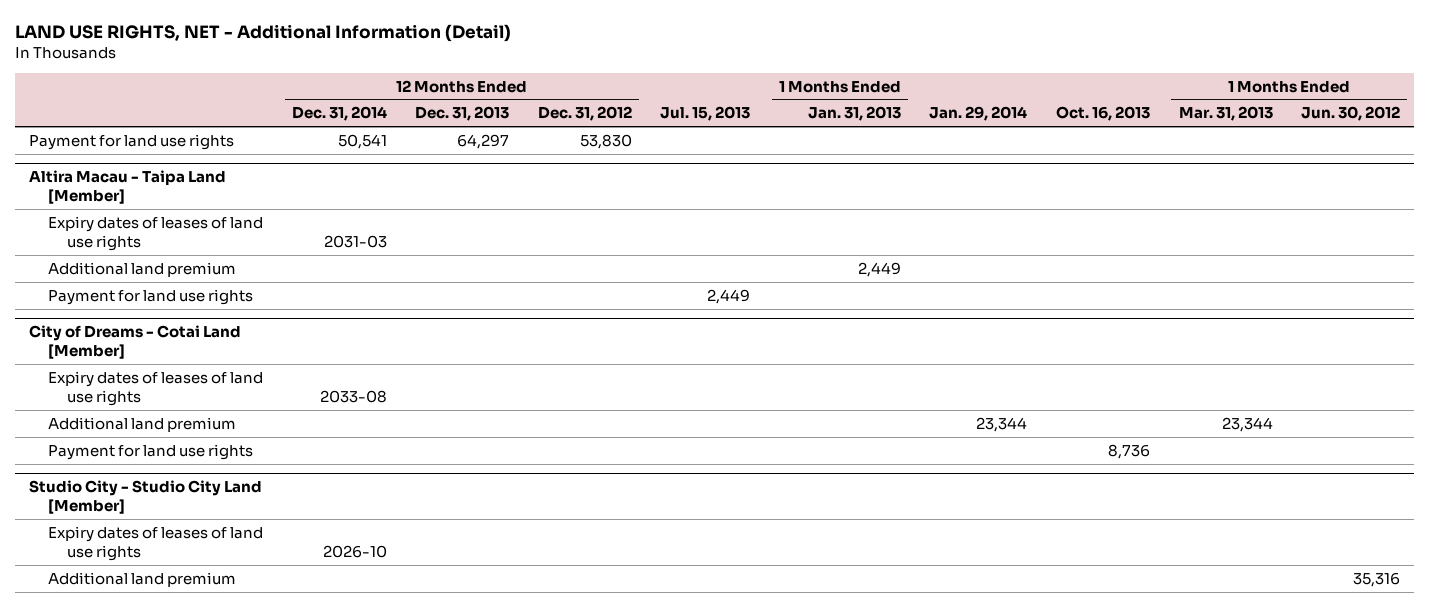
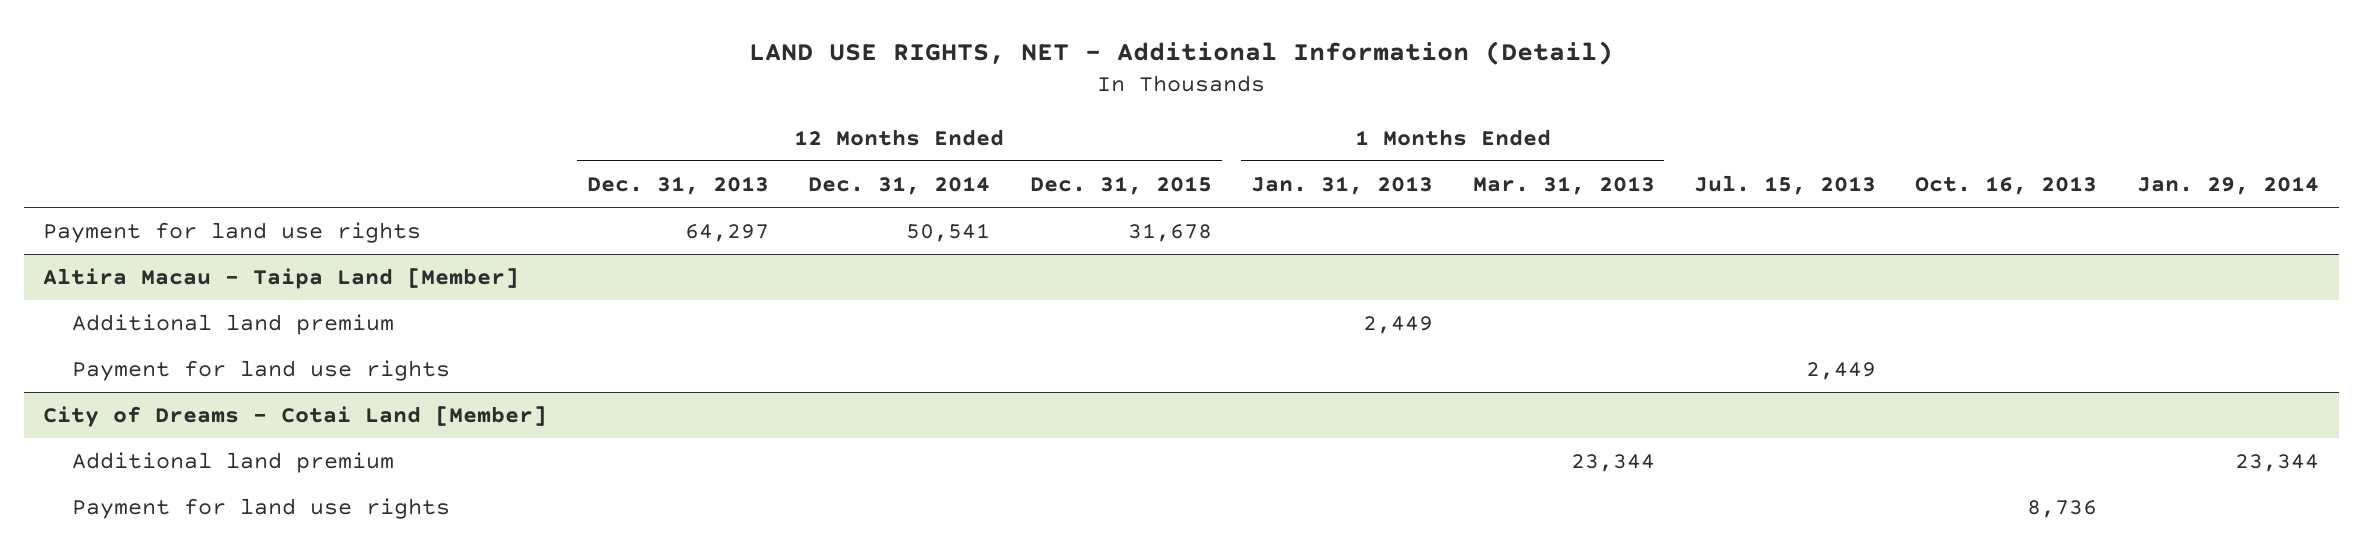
- | 12 Months Ended Dec. 31, 2014 | 12 Months Ended Dec. 31, 2013 | 12 Months Ended Dec. 31, 2012 | Jul. 15, 2013 | 1 Months Ended Jan. 31, 2013 | Jan. 29, 2014 | Oct. 16, 2013 | 1 Months Ended Mar. 31, 2013 | 1 Months Ended Jun. 30, 2012
+ | 12 Months Ended Dec. 31, 2013 | 12 Months Ended Dec. 31, 2014 | 12 Months Ended Dec. 31, 2015 | 1 Months Ended Jan. 31, 2013 | 1 Months Ended Mar. 31, 2013 | Jul. 15, 2013 | Oct. 16, 2013 | Jan. 29, 2014
@ Altira Macau - Taipa Land [Member]
- Expiry dates of leases of land use rights | 2031-03 | | | | | | | |
@ City of Dreams - Cotai Land [Member]
- Expiry dates of leases of land use rights | 2033-08 | | | | | | | |
- Studio City - Studio City Land [Member]
- Expiry dates of leases of land use rights | 2026-10 | | | | | | | |
- Additional land premium | | | | | | | | | 35,316

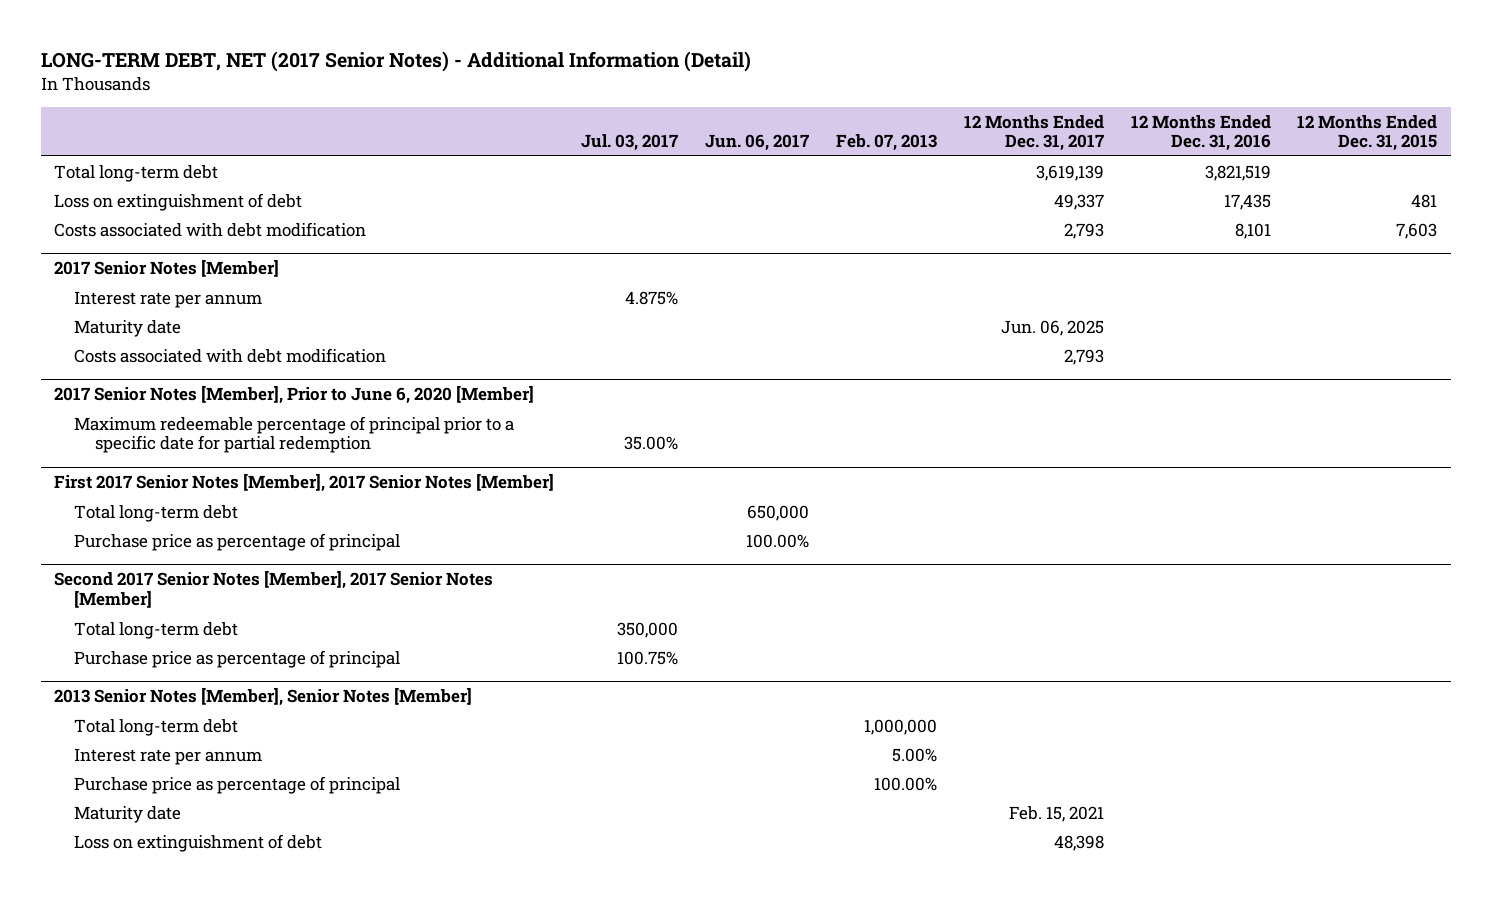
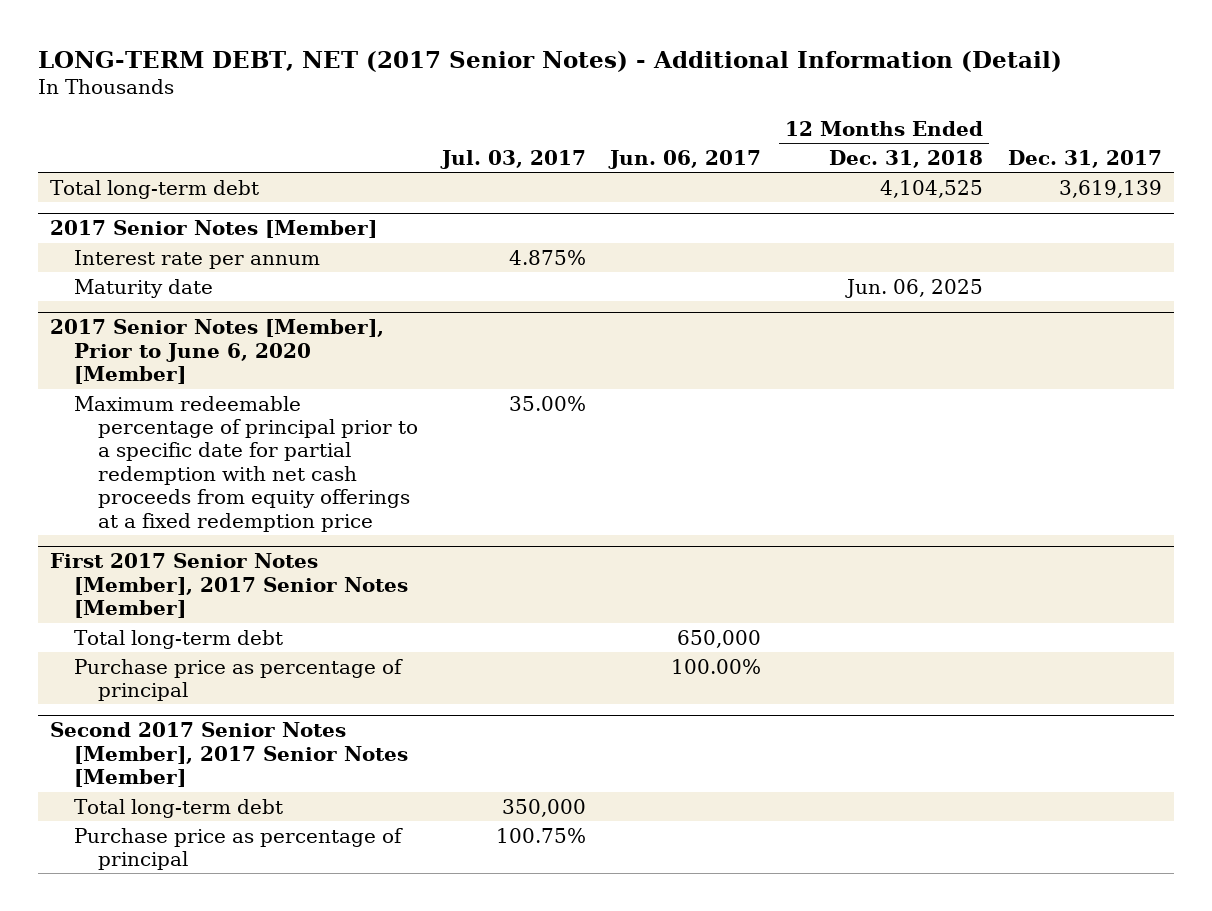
- | Jul. 03, 2017 | Jun. 06, 2017 | Feb. 07, 2013 | 12 Months Ended Dec. 31, 2017 | 12 Months Ended Dec. 31, 2016 | 12 Months Ended Dec. 31, 2015
+ | Jul. 03, 2017 | Jun. 06, 2017 | 12 Months Ended Dec. 31, 2018 | Dec. 31, 2017
- Loss on extinguishment of debt | | | | 49,337 | 17,435 | 481
- Costs associated with debt modification | | | | 2,793 | 8,101 | 7,603
@ 2017 Senior Notes [Member]
- Costs associated with debt modification | | | | 2,793 | |
@ 2017 Senior Notes [Member], Prior to June 6, 2020 [Member]
- Maximum redeemable percentage of principal prior to a specific date for partial redemption | 35.00% | | | | |
+ Maximum redeemable percentage of principal prior to a specific date for partial redemption with net cash proceeds from equity offerings at a fixed redemption price | 35.00% | | |
- 2013 Senior Notes [Member], Senior Notes [Member]
- Total long-term debt | | | 1,000,000 | | |
- Interest rate per annum | | | 5.00% | | |
- Purchase price as percentage of principal | | | 100.00% | | |
- Maturity date | | | | Feb. 15, 2021 | |
- Loss on extinguishment of debt | | | | 48,398 | |

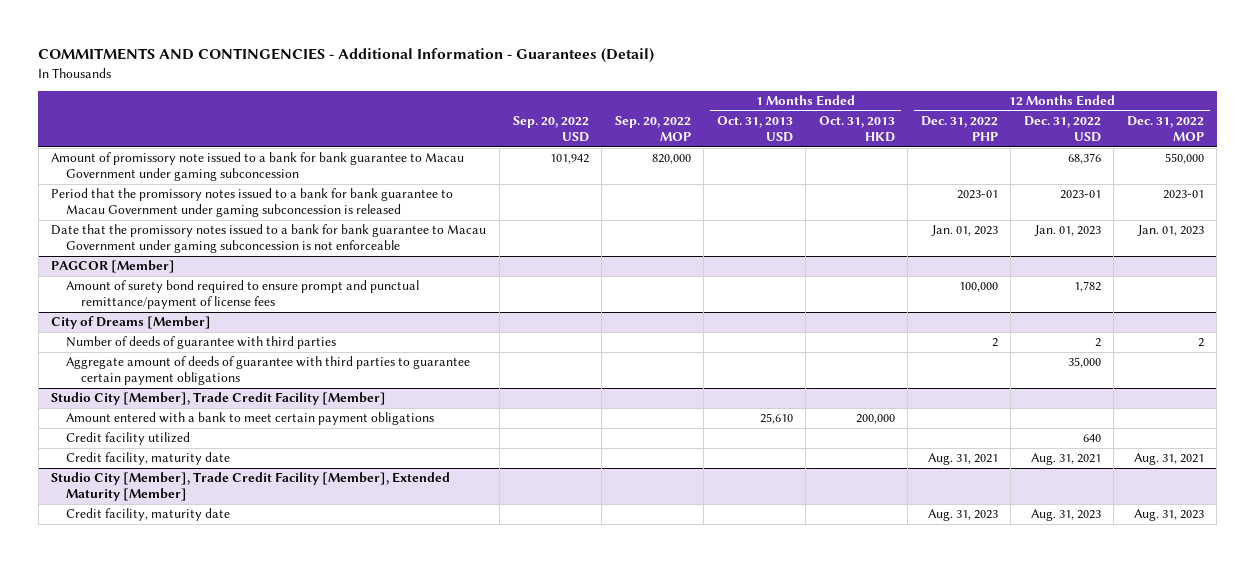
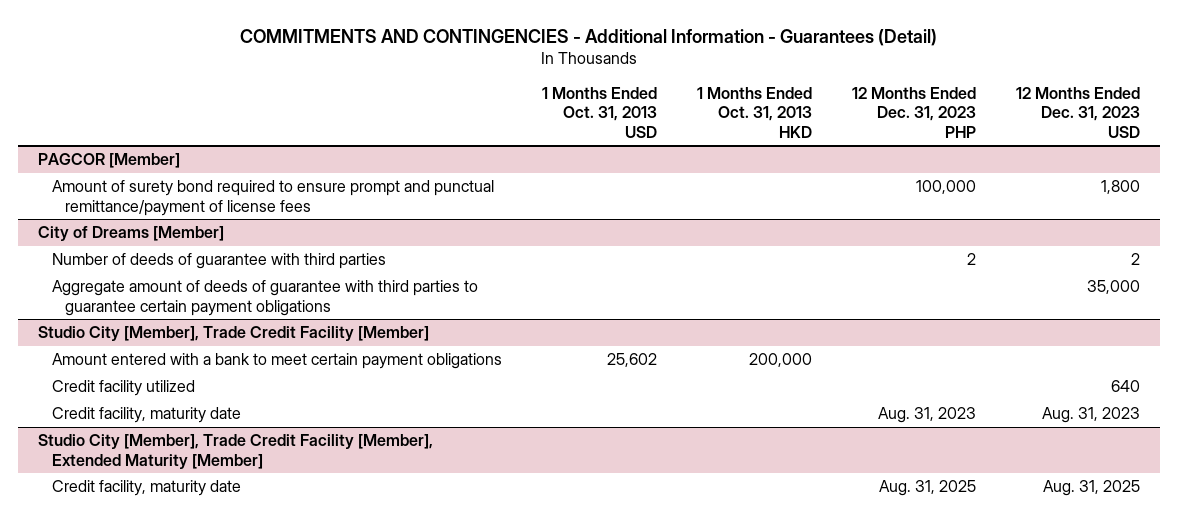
- | Sep. 20, 2022 USD | Sep. 20, 2022 MOP | 1 Months Ended Oct. 31, 2013 USD | 1 Months Ended Oct. 31, 2013 HKD | 12 Months Ended Dec. 31, 2022 PHP | 12 Months Ended Dec. 31, 2022 USD | 12 Months Ended Dec. 31, 2022 MOP
+ | 1 Months Ended Oct. 31, 2013 USD | 1 Months Ended Oct. 31, 2013 HKD | 12 Months Ended Dec. 31, 2023 PHP | 12 Months Ended Dec. 31, 2023 USD
- Amount of promissory note issued to a bank for bank guarantee to Macau Government under gaming subconcession | 101,942 | 820,000 | | | | 68,376 | 550,000
- Period that the promissory notes issued to a bank for bank guarantee to Macau Government under gaming subconcession is released | | | | | 2023-01 | 2023-01 | 2023-01
- Date that the promissory notes issued to a bank for bank guarantee to Macau Government under gaming subconcession is not enforceable | | | | | Jan. 01, 2023 | Jan. 01, 2023 | Jan. 01, 2023
@ Studio City [Member], Trade Credit Facility [Member]
- Amount entered with a bank to meet certain payment obligations | | | 25,610 | 200,000 | | |
+ Amount entered with a bank to meet certain payment obligations | 25,602 | 200,000 | |

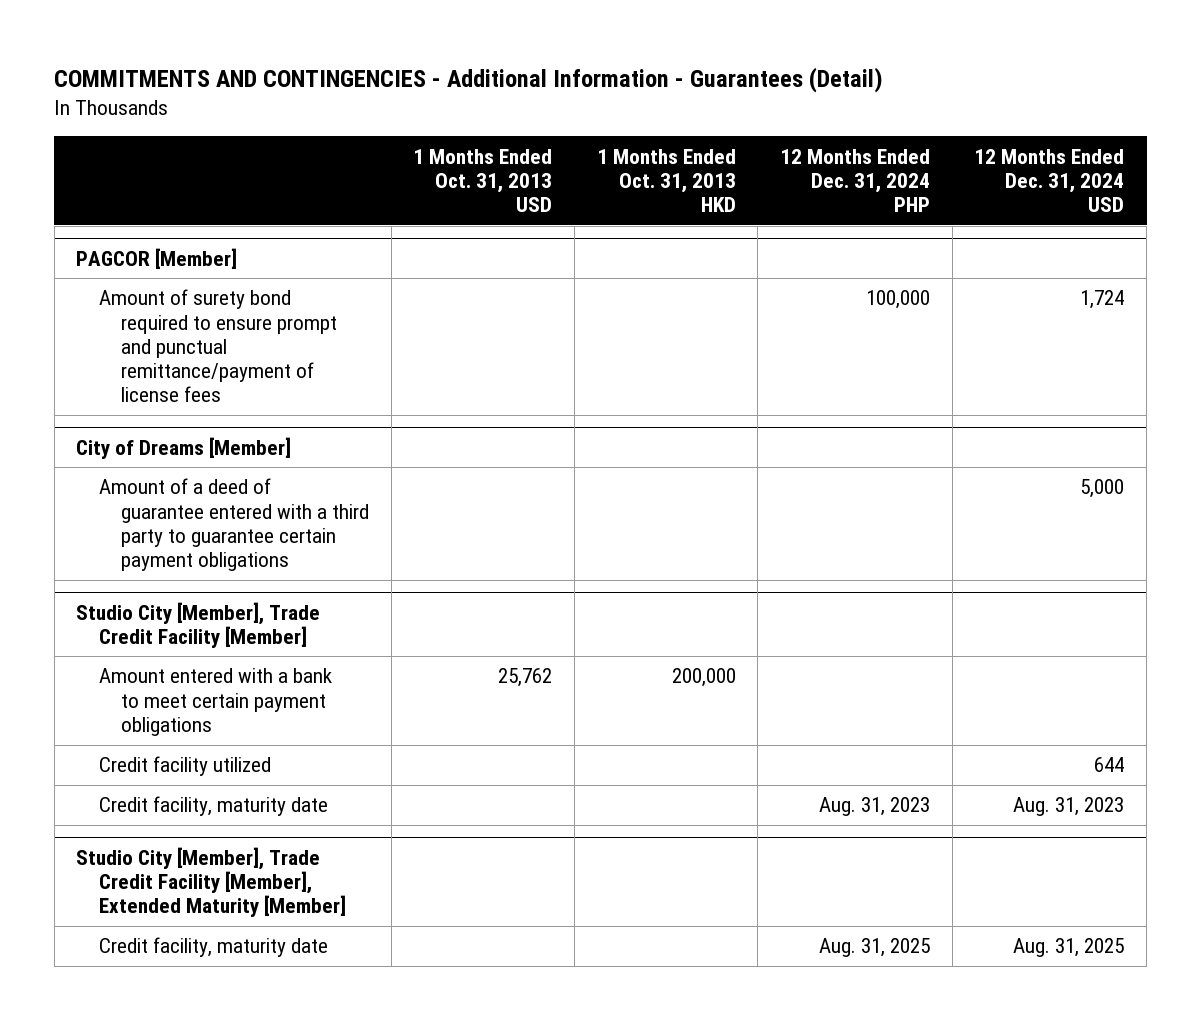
- | 1 Months Ended Oct. 31, 2013 USD | 1 Months Ended Oct. 31, 2013 HKD | 12 Months Ended Dec. 31, 2023 PHP | 12 Months Ended Dec. 31, 2023 USD
+ | 1 Months Ended Oct. 31, 2013 USD | 1 Months Ended Oct. 31, 2013 HKD | 12 Months Ended Dec. 31, 2024 PHP | 12 Months Ended Dec. 31, 2024 USD
@ City of Dreams [Member]
- Number of deeds of guarantee with third parties | | | 2 | 2
- Aggregate amount of deeds of guarantee with third parties to guarantee certain payment obligations | | | | 35,000
+ Amount of a deed of guarantee entered with a third party to guarantee certain payment obligations | | | | 5,000
@ Studio City [Member], Trade Credit Facility [Member]
- Amount entered with a bank to meet certain payment obligations | 25,602 | 200,000 | |
+ Amount entered with a bank to meet certain payment obligations | 25,762 | 200,000 | |

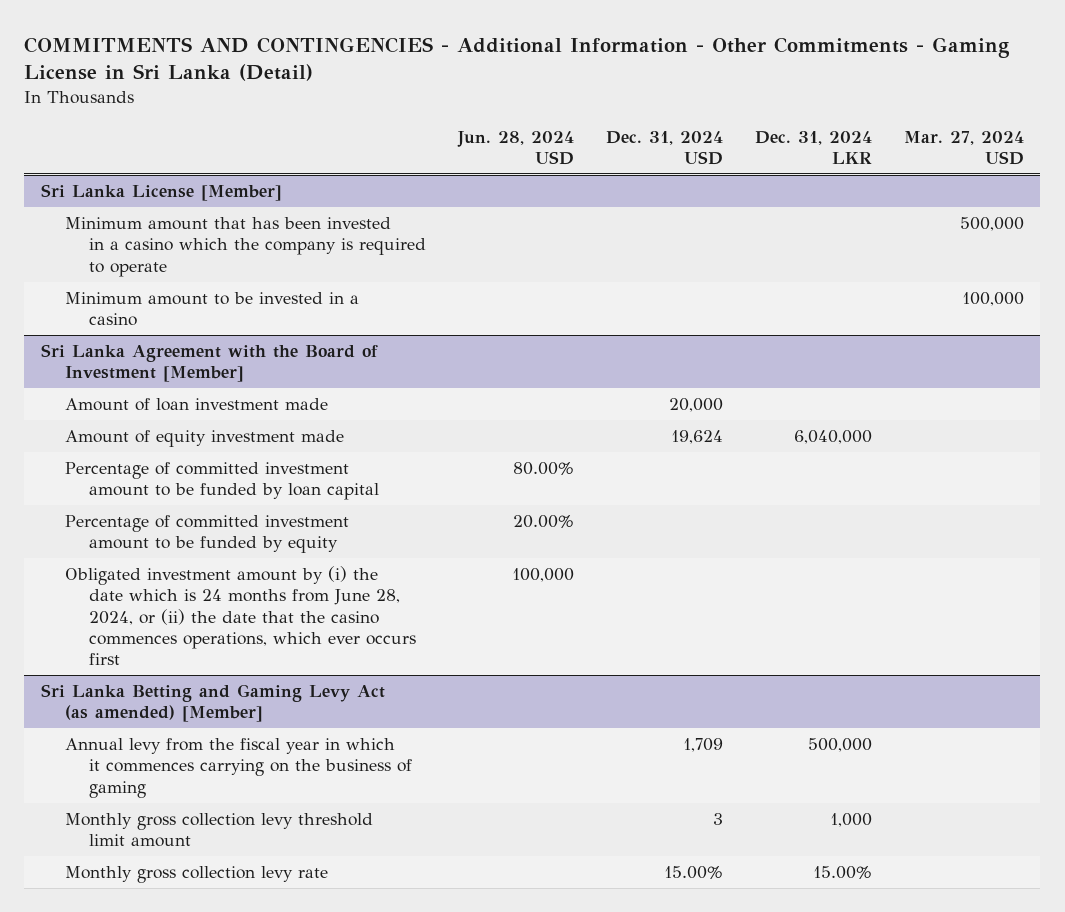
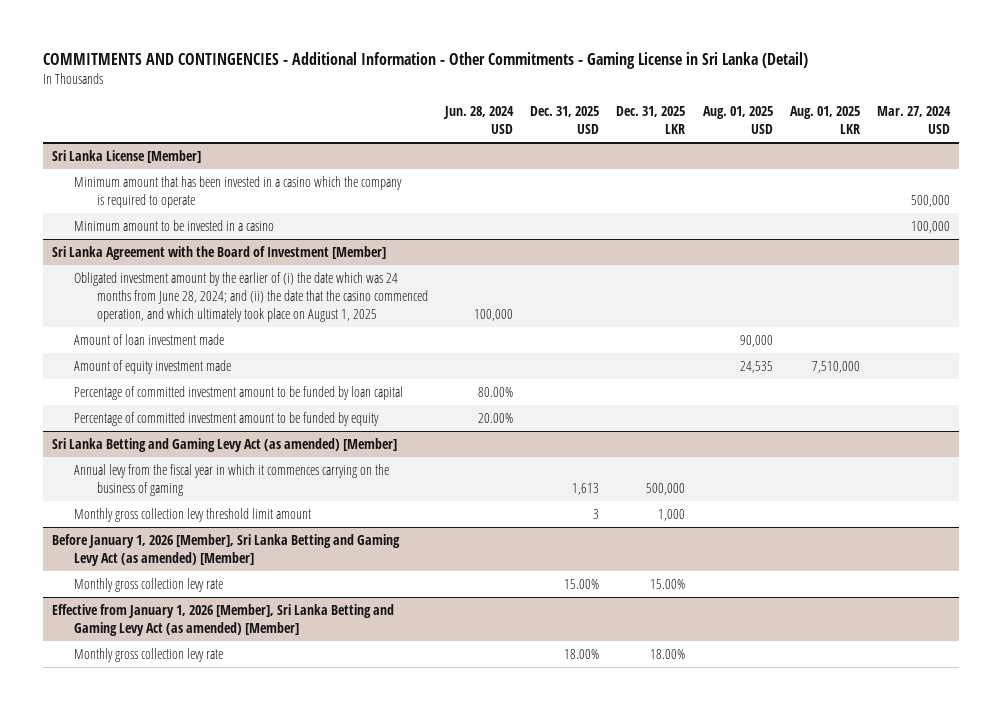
- | Jun. 28, 2024 USD | Dec. 31, 2024 USD | Dec. 31, 2024 LKR | Mar. 27, 2024 USD
+ | Jun. 28, 2024 USD | Dec. 31, 2025 USD | Dec. 31, 2025 LKR | Aug. 01, 2025 USD | Aug. 01, 2025 LKR | Mar. 27, 2024 USD
@ Sri Lanka Agreement with the Board of Investment [Member]
+ Obligated investment amount by the earlier of (i) the date which was 24 months from June 28, 2024; and (ii) the date that the casino commenced operation, and which ultimately took place on August 1, 2025 | 100,000 | | | | |
- Obligated investment amount by (i) the date which is 24 months from June 28, 2024, or (ii) the date that the casino commences operations, which ever occurs first | 100,000 | | |
@ Sri Lanka Betting and Gaming Levy Act (as amended) [Member]
- Monthly gross collection levy rate | | 15.00% | 15.00% |
+ Before January 1, 2026 [Member], Sri Lanka Betting and Gaming Levy Act (as amended) [Member]
+ Monthly gross collection levy rate | | 15.00% | 15.00% | | |
+ Effective from January 1, 2026 [Member], Sri Lanka Betting and Gaming Levy Act (as amended) [Member]
+ Monthly gross collection levy rate | | 18.00% | 18.00% | | |

